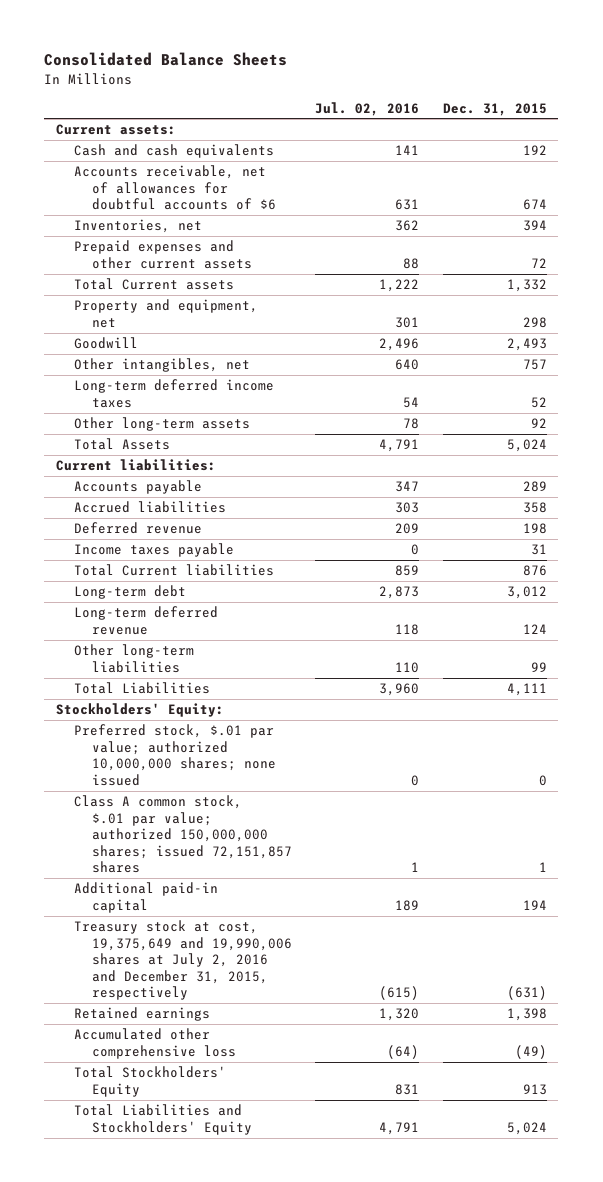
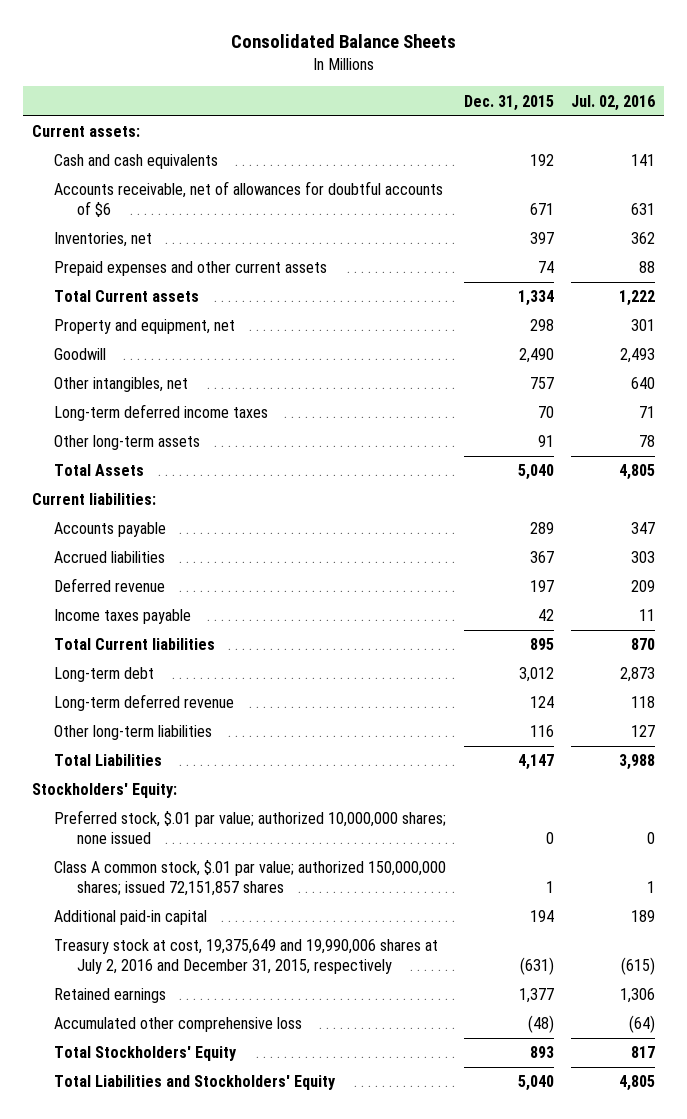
- | Jul. 02, 2016 | Dec. 31, 2015
+ | Dec. 31, 2015 | Jul. 02, 2016
- Accounts receivable, net of allowances for doubtful accounts of $6 | 631 | 674
- Inventories, net | 362 | 394
- Prepaid expenses and other current assets | 88 | 72
- Total Current assets | 1,222 | 1,332
+ Accounts receivable, net of allowances for doubtful accounts of $6 | 671 | 631
+ Inventories, net | 397 | 362
+ Prepaid expenses and other current assets | 74 | 88
+ Total Current assets | 1,334 | 1,222
- Goodwill | 2,496 | 2,493
+ Goodwill | 2,490 | 2,493
- Long-term deferred income taxes | 54 | 52
- Other long-term assets | 78 | 92
- Total Assets | 4,791 | 5,024
+ Long-term deferred income taxes | 70 | 71
+ Other long-term assets | 91 | 78
+ Total Assets | 5,040 | 4,805
- Accrued liabilities | 303 | 358
- Deferred revenue | 209 | 198
- Income taxes payable | 0 | 31
- Total Current liabilities | 859 | 876
+ Accrued liabilities | 367 | 303
+ Deferred revenue | 197 | 209
+ Income taxes payable | 42 | 11
+ Total Current liabilities | 895 | 870
- Other long-term liabilities | 110 | 99
- Total Liabilities | 3,960 | 4,111
+ Other long-term liabilities | 116 | 127
+ Total Liabilities | 4,147 | 3,988
- Retained earnings | 1,320 | 1,398
- Accumulated other comprehensive loss | (64) | (49)
- Total Stockholders' Equity | 831 | 913
- Total Liabilities and Stockholders' Equity | 4,791 | 5,024
+ Retained earnings | 1,377 | 1,306
+ Accumulated other comprehensive loss | (48) | (64)
+ Total Stockholders' Equity | 893 | 817
+ Total Liabilities and Stockholders' Equity | 5,040 | 4,805

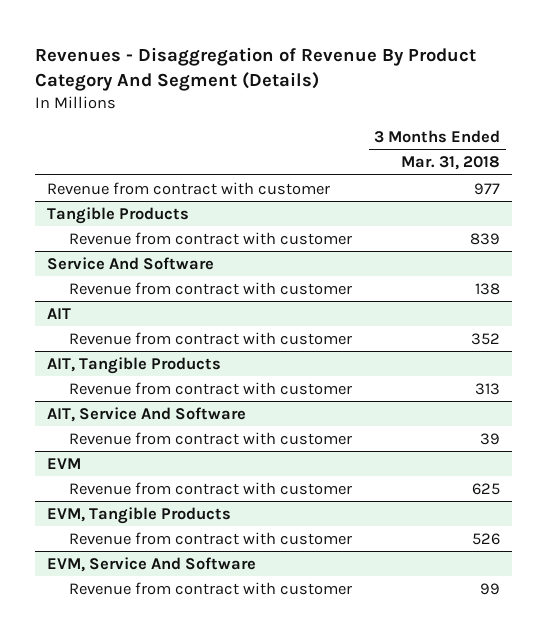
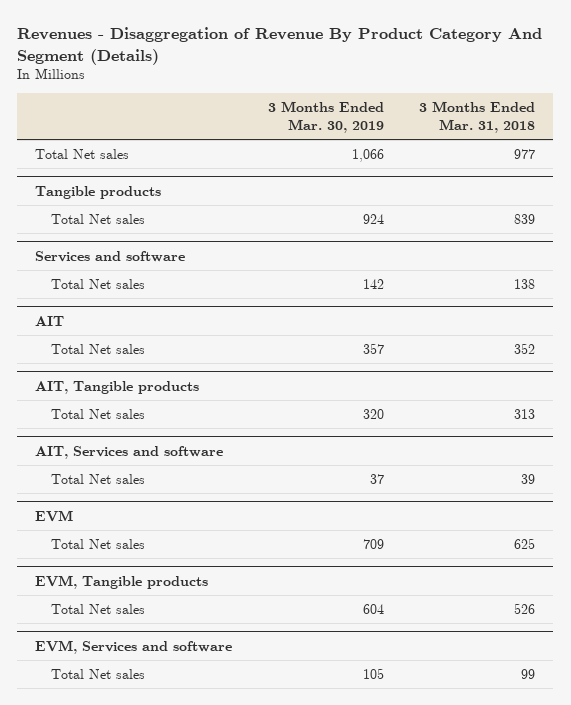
- | 3 Months Ended Mar. 31, 2018
+ | 3 Months Ended Mar. 30, 2019 | 3 Months Ended Mar. 31, 2018
- Revenue from contract with customer | 977
- Tangible Products
- Revenue from contract with customer | 839
- Service And Software
- Revenue from contract with customer | 138
+ Total Net sales | 1,066 | 977
+ Tangible products
+ Total Net sales | 924 | 839
+ Services and software
+ Total Net sales | 142 | 138
@ AIT
- Revenue from contract with customer | 352
- AIT, Tangible Products
- Revenue from contract with customer | 313
- AIT, Service And Software
- Revenue from contract with customer | 39
@ AIT
+ Total Net sales | 357 | 352
+ AIT, Tangible products
+ Total Net sales | 320 | 313
+ AIT, Services and software
+ Total Net sales | 37 | 39
@ EVM
- Revenue from contract with customer | 625
- EVM, Tangible Products
- Revenue from contract with customer | 526
- EVM, Service And Software
- Revenue from contract with customer | 99
@ EVM
+ Total Net sales | 709 | 625
+ EVM, Tangible products
+ Total Net sales | 604 | 526
+ EVM, Services and software
+ Total Net sales | 105 | 99

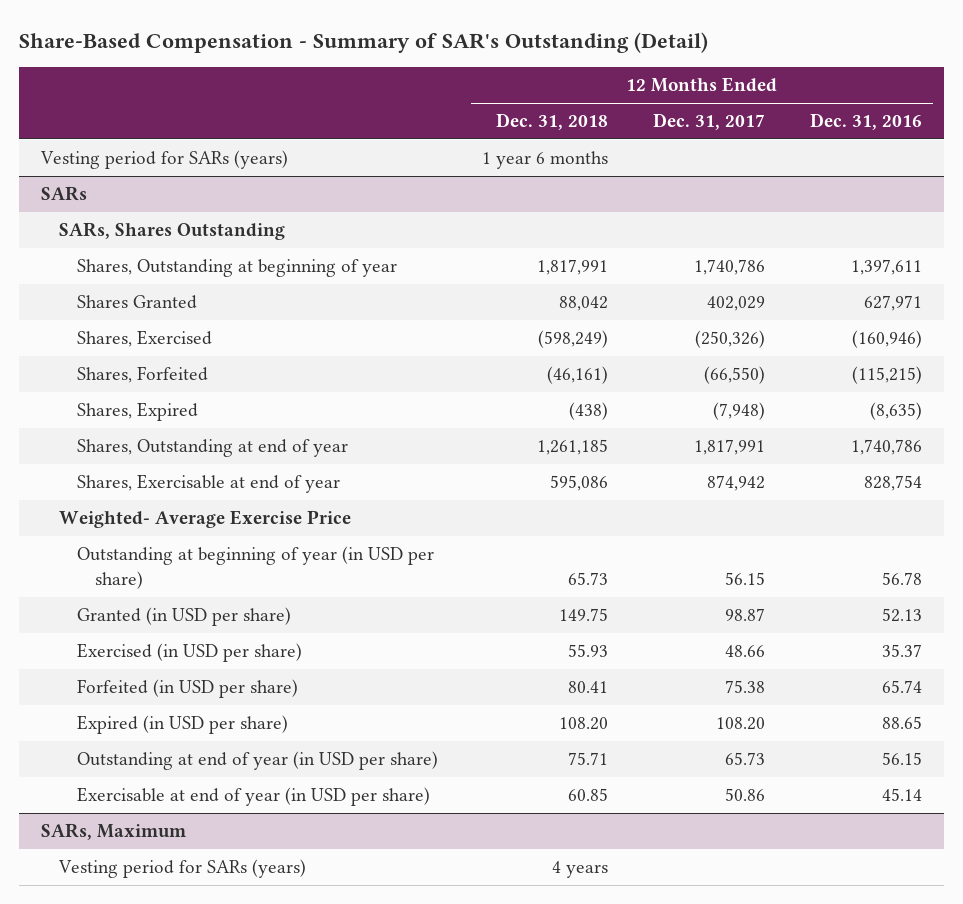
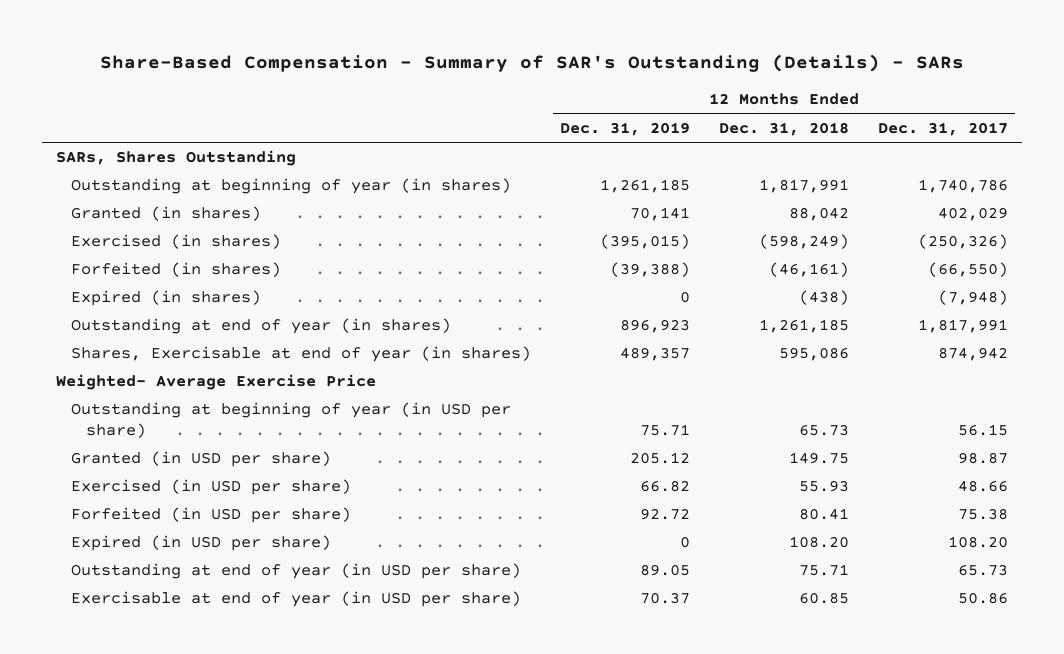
- Share-Based Compensation - Summary of SAR's Outstanding (Detail)
+ Share-Based Compensation - Summary of SAR's Outstanding (Details) - SARs
- | 12 Months Ended Dec. 31, 2018 | 12 Months Ended Dec. 31, 2017 | 12 Months Ended Dec. 31, 2016
+ | 12 Months Ended Dec. 31, 2019 | 12 Months Ended Dec. 31, 2018 | 12 Months Ended Dec. 31, 2017
- Vesting period for SARs (years) | 1 year 6 months | |
- SARs
- Shares, Outstanding at beginning of year | 1,817,991 | 1,740,786 | 1,397,611
- Shares Granted | 88,042 | 402,029 | 627,971
- Shares, Exercised | (598,249) | (250,326) | (160,946)
- Shares, Forfeited | (46,161) | (66,550) | (115,215)
- Shares, Expired | (438) | (7,948) | (8,635)
- Shares, Outstanding at end of year | 1,261,185 | 1,817,991 | 1,740,786
- Shares, Exercisable at end of year | 595,086 | 874,942 | 828,754
+ Outstanding at beginning of year (in shares) | 1,261,185 | 1,817,991 | 1,740,786
+ Granted (in shares) | 70,141 | 88,042 | 402,029
+ Exercised (in shares) | (395,015) | (598,249) | (250,326)
+ Forfeited (in shares) | (39,388) | (46,161) | (66,550)
+ Expired (in shares) | 0 | (438) | (7,948)
+ Outstanding at end of year (in shares) | 896,923 | 1,261,185 | 1,817,991
+ Shares, Exercisable at end of year (in shares) | 489,357 | 595,086 | 874,942
- SARs, Maximum
- Vesting period for SARs (years) | 4 years | |

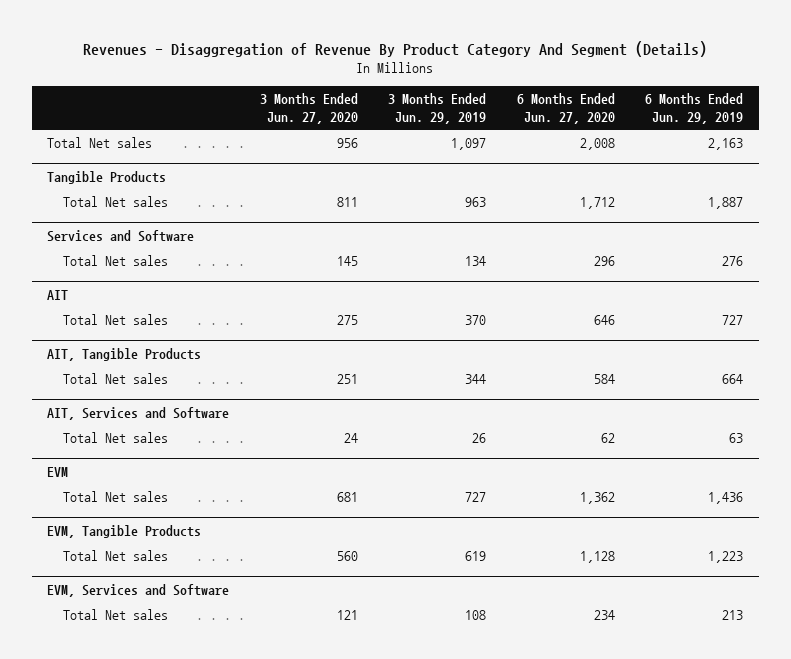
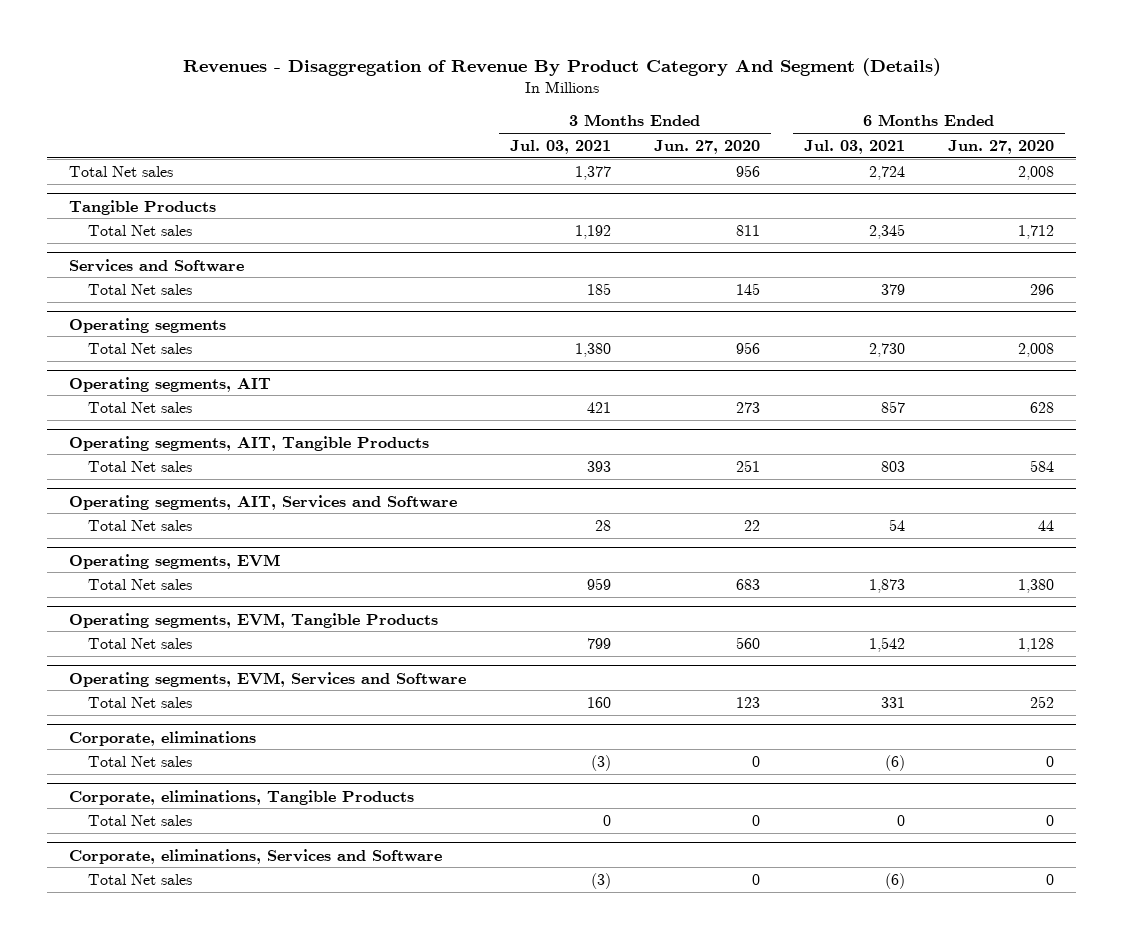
- | 3 Months Ended Jun. 27, 2020 | 3 Months Ended Jun. 29, 2019 | 6 Months Ended Jun. 27, 2020 | 6 Months Ended Jun. 29, 2019
+ | 3 Months Ended Jul. 03, 2021 | 3 Months Ended Jun. 27, 2020 | 6 Months Ended Jul. 03, 2021 | 6 Months Ended Jun. 27, 2020
- AIT
- Total Net sales | 275 | 370 | 646 | 727
- AIT, Tangible Products
+ Operating segments
+ Total Net sales | 1,380 | 956 | 2,730 | 2,008
+ Operating segments, AIT
+ Total Net sales | 421 | 273 | 857 | 628
+ Operating segments, AIT, Tangible Products
- AIT, Services and Software
- Total Net sales | 24 | 26 | 62 | 63
- EVM
- Total Net sales | 681 | 727 | 1,362 | 1,436
- EVM, Tangible Products
+ Operating segments, AIT, Services and Software
+ Total Net sales | 28 | 22 | 54 | 44
+ Operating segments, EVM
+ Total Net sales | 959 | 683 | 1,873 | 1,380
+ Operating segments, EVM, Tangible Products
- EVM, Services and Software
- Total Net sales | 121 | 108 | 234 | 213
+ Operating segments, EVM, Services and Software
+ Total Net sales | 160 | 123 | 331 | 252
+ Corporate, eliminations
+ Total Net sales | (3) | 0 | (6) | 0
+ Corporate, eliminations, Tangible Products
+ Total Net sales | 0 | 0 | 0 | 0
+ Corporate, eliminations, Services and Software
+ Total Net sales | (3) | 0 | (6) | 0

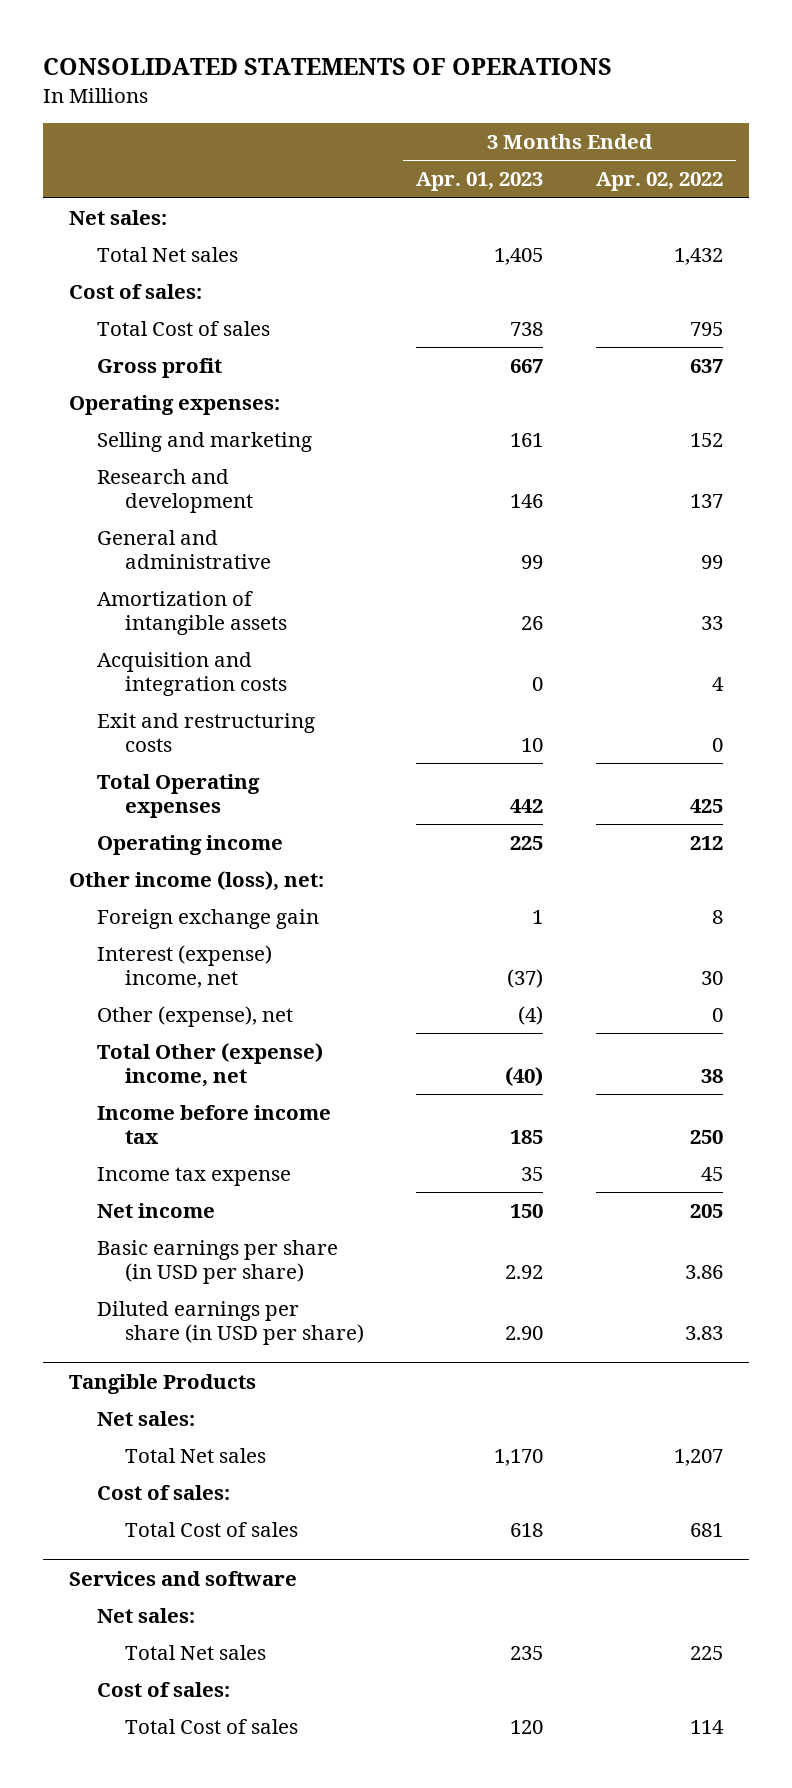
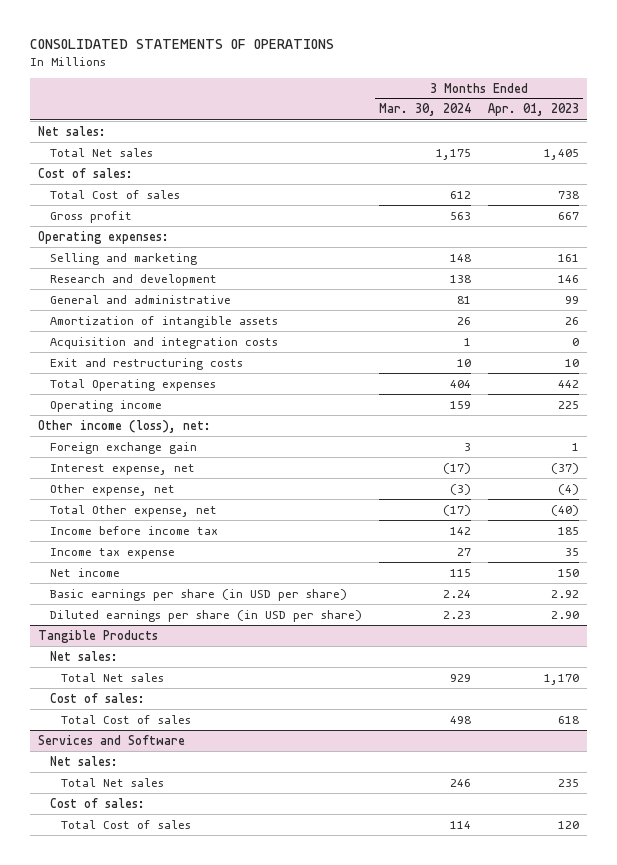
- | 3 Months Ended Apr. 01, 2023 | 3 Months Ended Apr. 02, 2022
+ | 3 Months Ended Mar. 30, 2024 | 3 Months Ended Apr. 01, 2023
- Interest (expense) income, net | (37) | 30
- Other (expense), net | (4) | 0
- Total Other (expense) income, net | (40) | 38
+ Interest expense, net | (17) | (37)
+ Other expense, net | (3) | (4)
+ Total Other expense, net | (17) | (40)
- Services and software
+ Services and Software

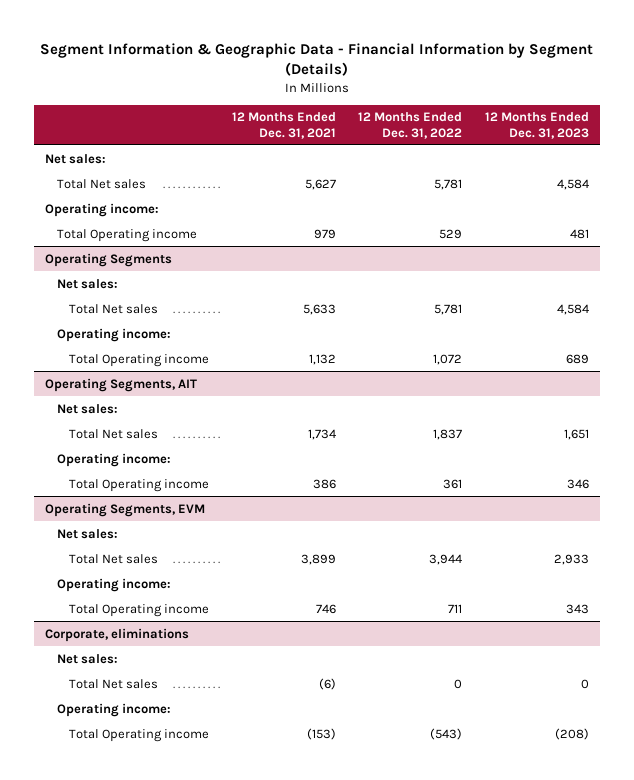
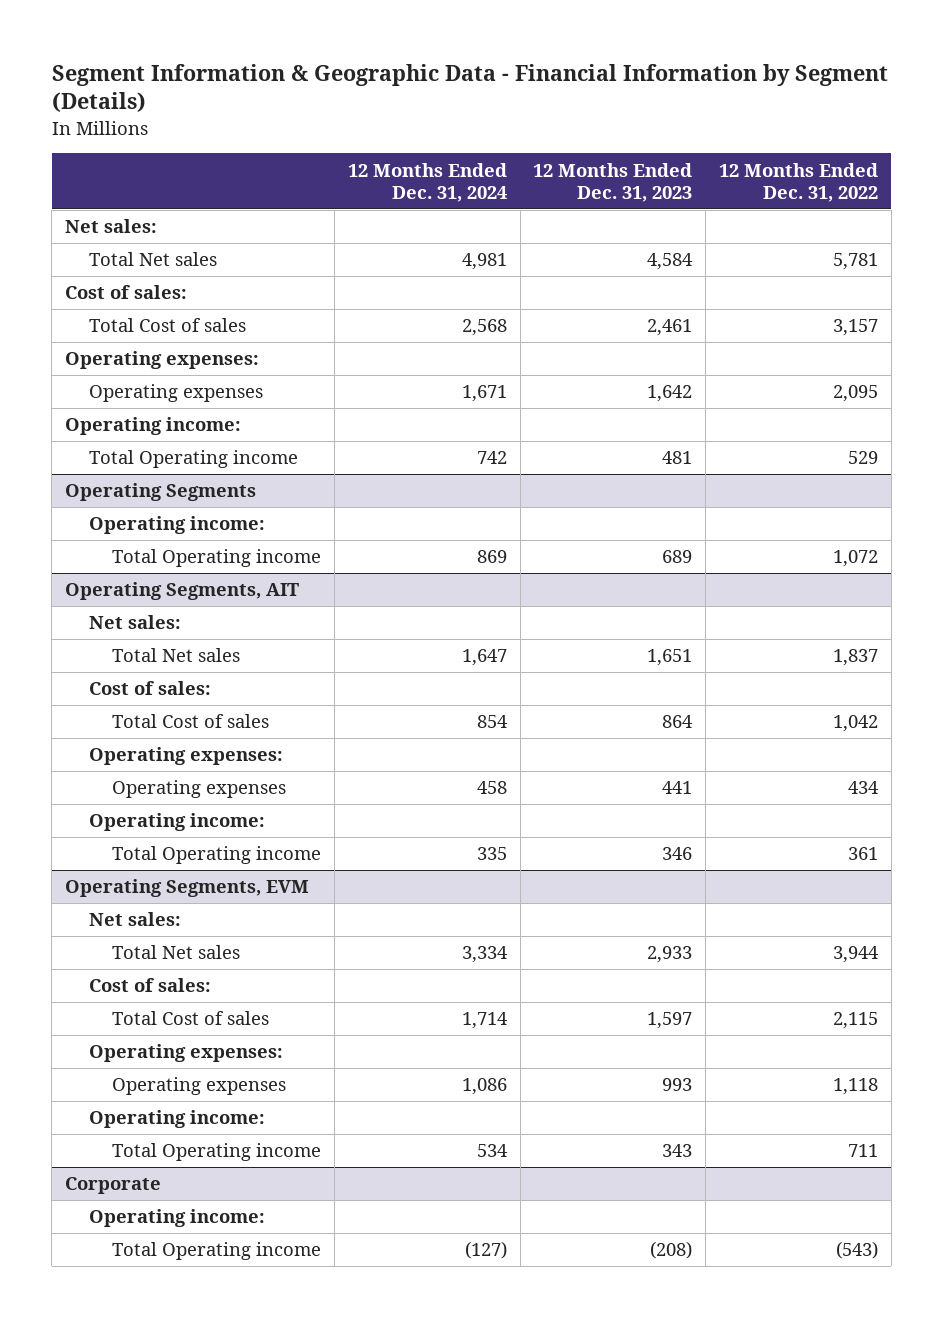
- | 12 Months Ended Dec. 31, 2021 | 12 Months Ended Dec. 31, 2022 | 12 Months Ended Dec. 31, 2023
+ | 12 Months Ended Dec. 31, 2024 | 12 Months Ended Dec. 31, 2023 | 12 Months Ended Dec. 31, 2022
+ Cost of sales:
+ Total Cost of sales | 2,568 | 2,461 | 3,157
+ Operating expenses:
+ Operating expenses | 1,671 | 1,642 | 2,095
@ Operating Segments
- Net sales:
- Total Net sales | 5,633 | 5,781 | 4,584
@ Operating Segments, AIT
+ Cost of sales:
+ Total Cost of sales | 854 | 864 | 1,042
+ Operating expenses:
+ Operating expenses | 458 | 441 | 434
@ Operating Segments, EVM
+ Cost of sales:
+ Total Cost of sales | 1,714 | 1,597 | 2,115
+ Operating expenses:
+ Operating expenses | 1,086 | 993 | 1,118
- Corporate, eliminations
- Net sales:
- Total Net sales | (6) | 0 | 0
+ Corporate

